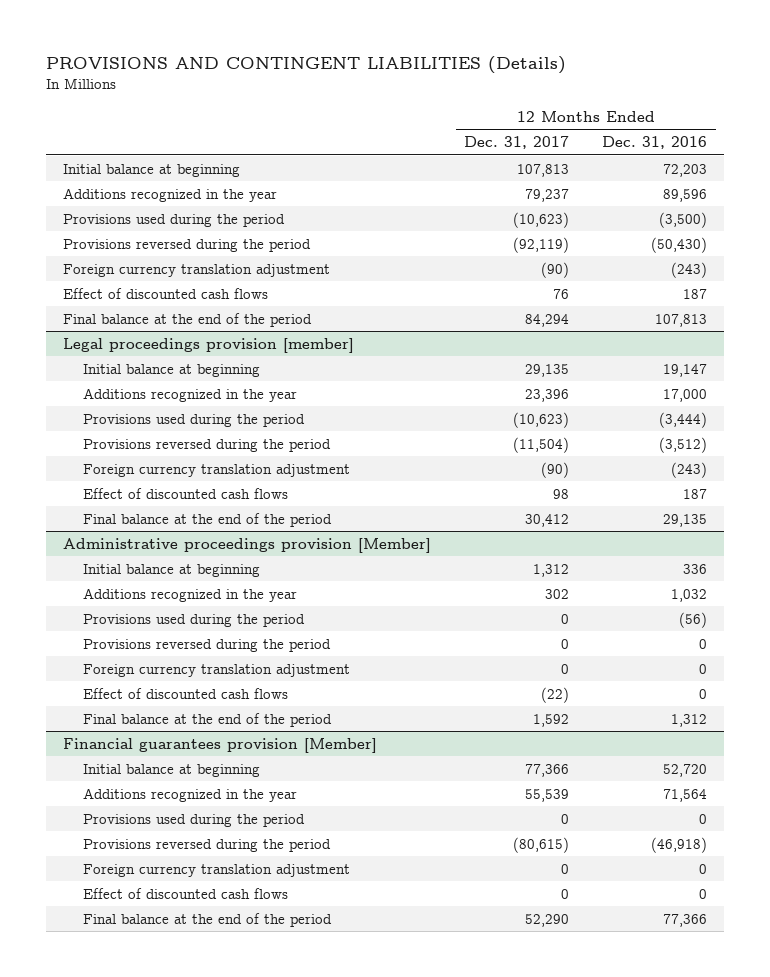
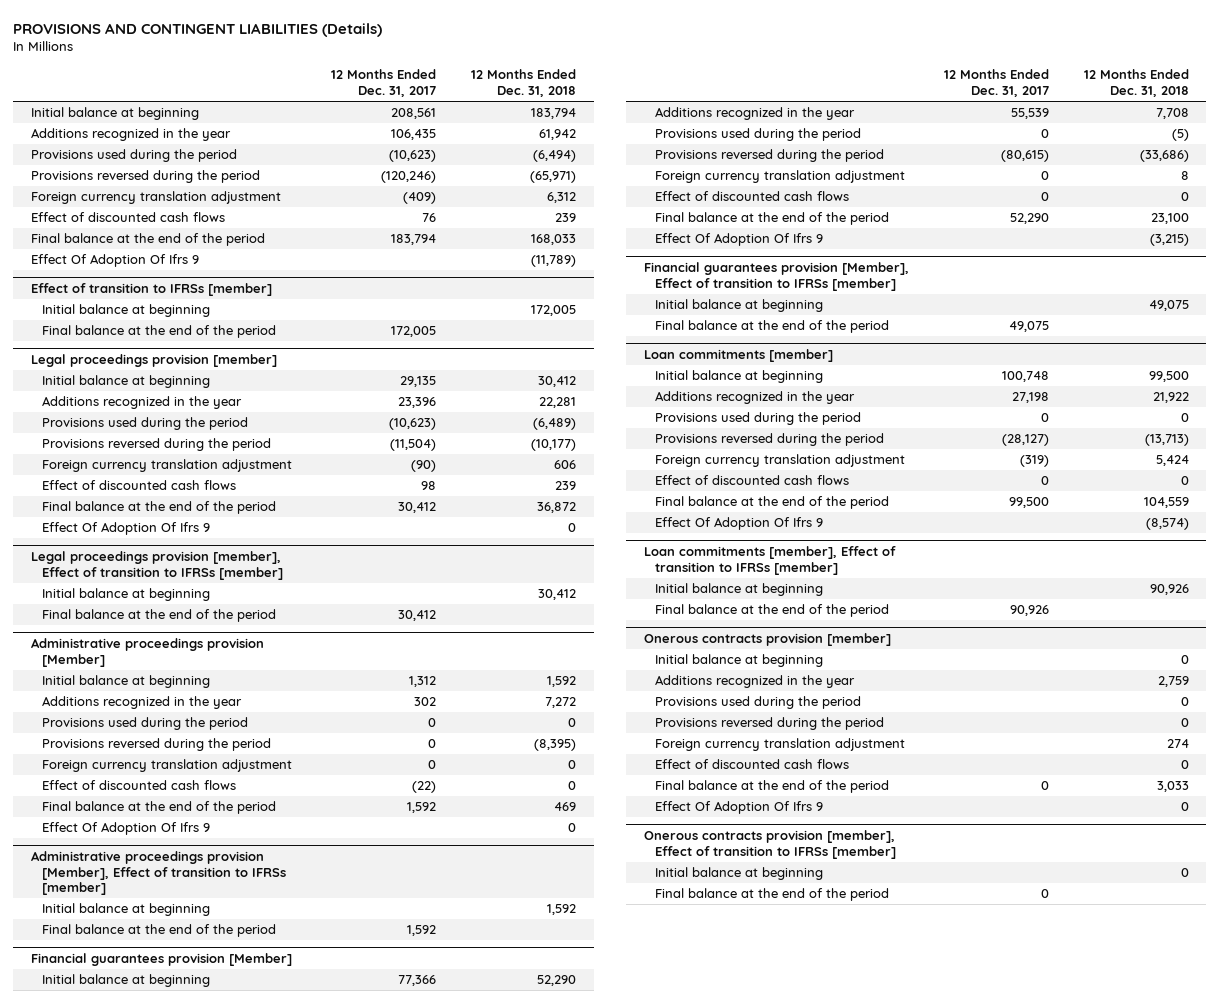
- | 12 Months Ended Dec. 31, 2017 | 12 Months Ended Dec. 31, 2016
+ | 12 Months Ended Dec. 31, 2017 | 12 Months Ended Dec. 31, 2018
- Initial balance at beginning | 107,813 | 72,203
- Additions recognized in the year | 79,237 | 89,596
+ Initial balance at beginning | 208,561 | 183,794
+ Additions recognized in the year | 106,435 | 61,942
- Provisions reversed during the period | (92,119) | (50,430)
- Foreign currency translation adjustment | (90) | (243)
+ Provisions reversed during the period | (120,246) | (65,971)
+ Foreign currency translation adjustment | (409) | 6,312
- Final balance at the end of the period | 84,294 | 107,813
+ Final balance at the end of the period | 183,794 | 168,033
+ Effect Of Adoption Of Ifrs 9 | | (11,789)
+ Effect of transition to IFRSs [member]
+ Initial balance at beginning | | 172,005
+ Final balance at the end of the period | 172,005 |
@ Legal proceedings provision [member]
+ Effect Of Adoption Of Ifrs 9 | | 0
+ Legal proceedings provision [member], Effect of transition to IFRSs [member]
+ Initial balance at beginning | | 30,412
+ Final balance at the end of the period | 30,412 |
@ Administrative proceedings provision [Member]
+ Effect Of Adoption Of Ifrs 9 | | 0
+ Administrative proceedings provision [Member], Effect of transition to IFRSs [member]
+ Initial balance at beginning | | 1,592
+ Final balance at the end of the period | 1,592 |
@ Financial guarantees provision [Member]
+ Effect Of Adoption Of Ifrs 9 | | (3,215)
+ Financial guarantees provision [Member], Effect of transition to IFRSs [member]
+ Initial balance at beginning | | 49,075
+ Final balance at the end of the period | 49,075 |
+ Loan commitments [member]
+ Initial balance at beginning | 100,748 | 99,500
+ Additions recognized in the year | 27,198 | 21,922
+ Provisions used during the period | 0 | 0
+ Provisions reversed during the period | (28,127) | (13,713)
+ Foreign currency translation adjustment | (319) | 5,424
+ Effect of discounted cash flows | 0 | 0
+ Final balance at the end of the period | 99,500 | 104,559
+ Effect Of Adoption Of Ifrs 9 | | (8,574)
+ Loan commitments [member], Effect of transition to IFRSs [member]
+ Initial balance at beginning | | 90,926
+ Final balance at the end of the period | 90,926 |
+ Onerous contracts provision [member]
+ Initial balance at beginning | | 0
+ Additions recognized in the year | | 2,759
+ Provisions used during the period | | 0
+ Provisions reversed during the period | | 0
+ Foreign currency translation adjustment | | 274
+ Effect of discounted cash flows | | 0
+ Final balance at the end of the period | 0 | 3,033
+ Effect Of Adoption Of Ifrs 9 | | 0
+ Onerous contracts provision [member], Effect of transition to IFRSs [member]
+ Initial balance at beginning | | 0
+ Final balance at the end of the period | 0 |

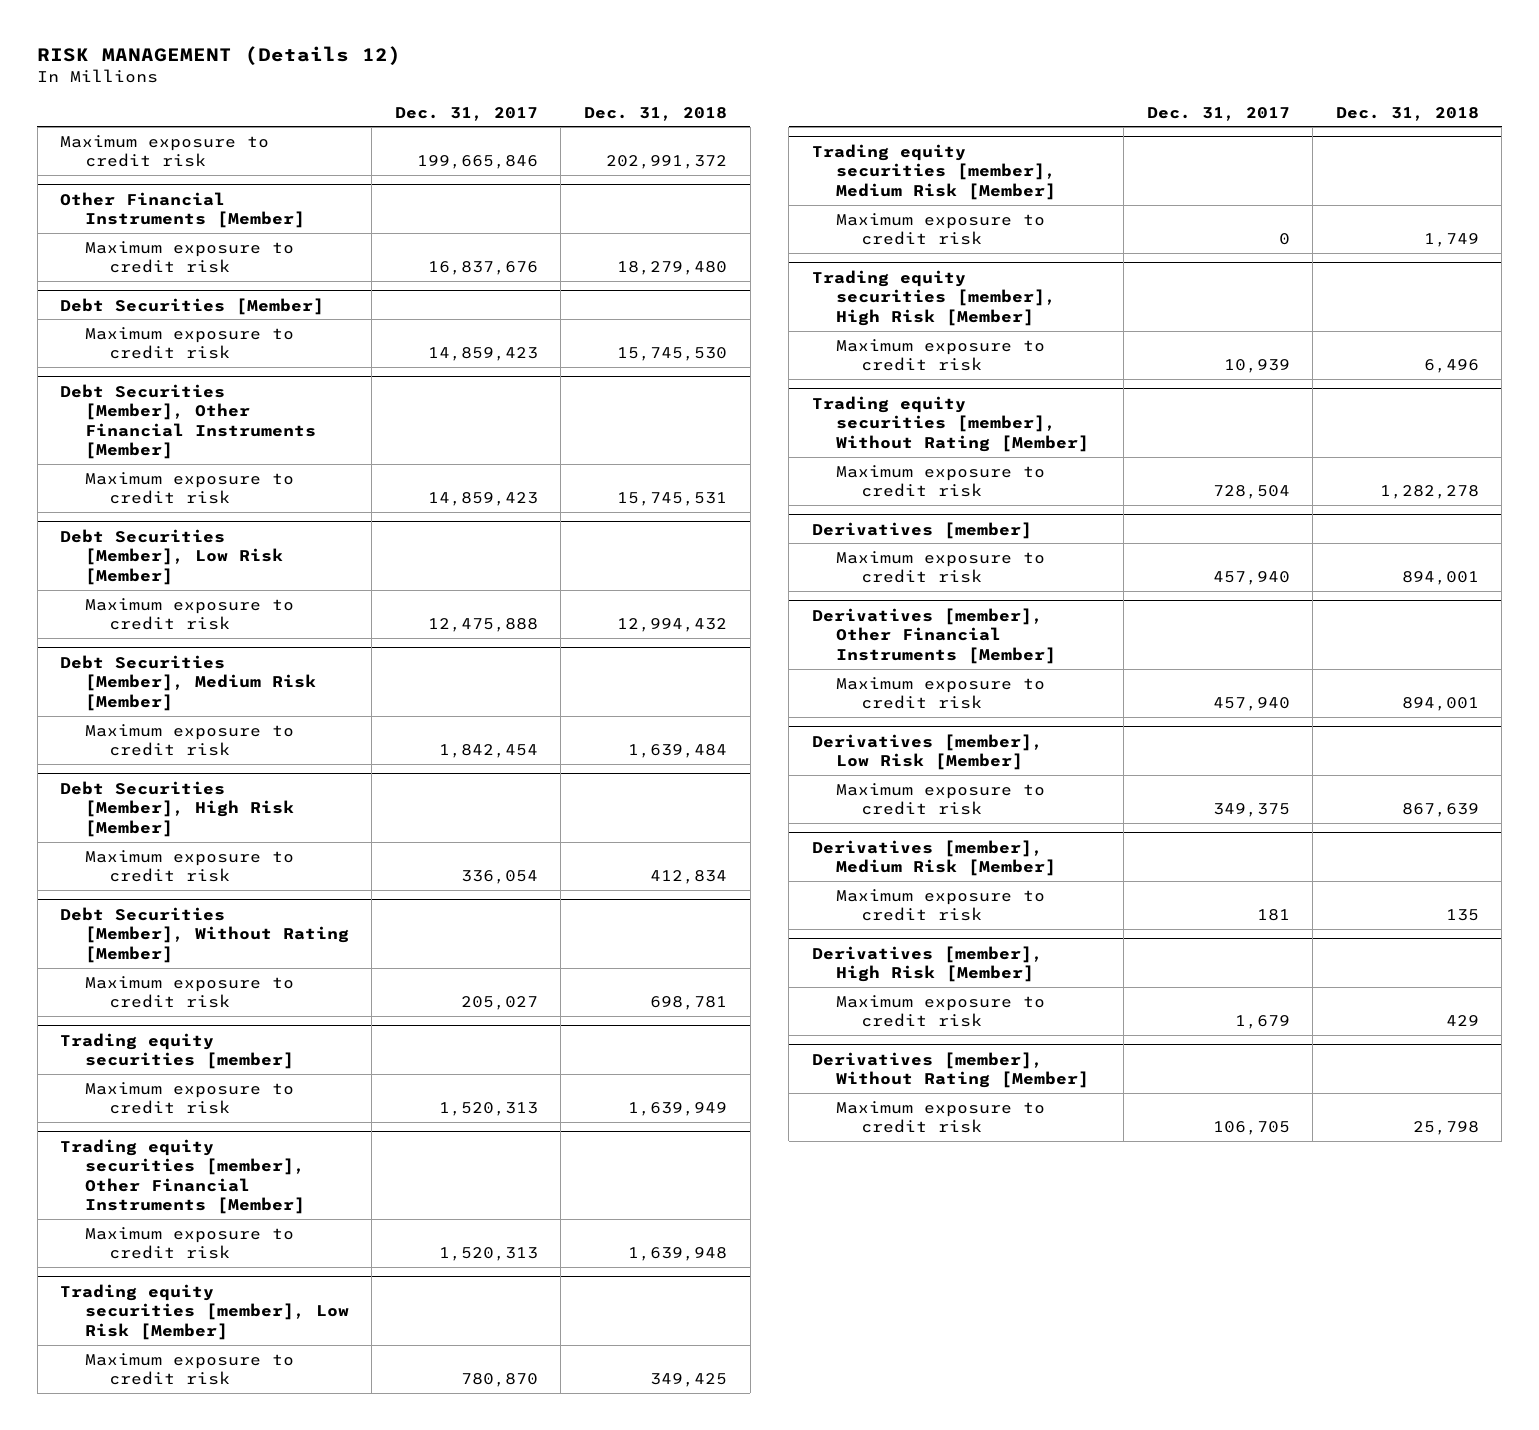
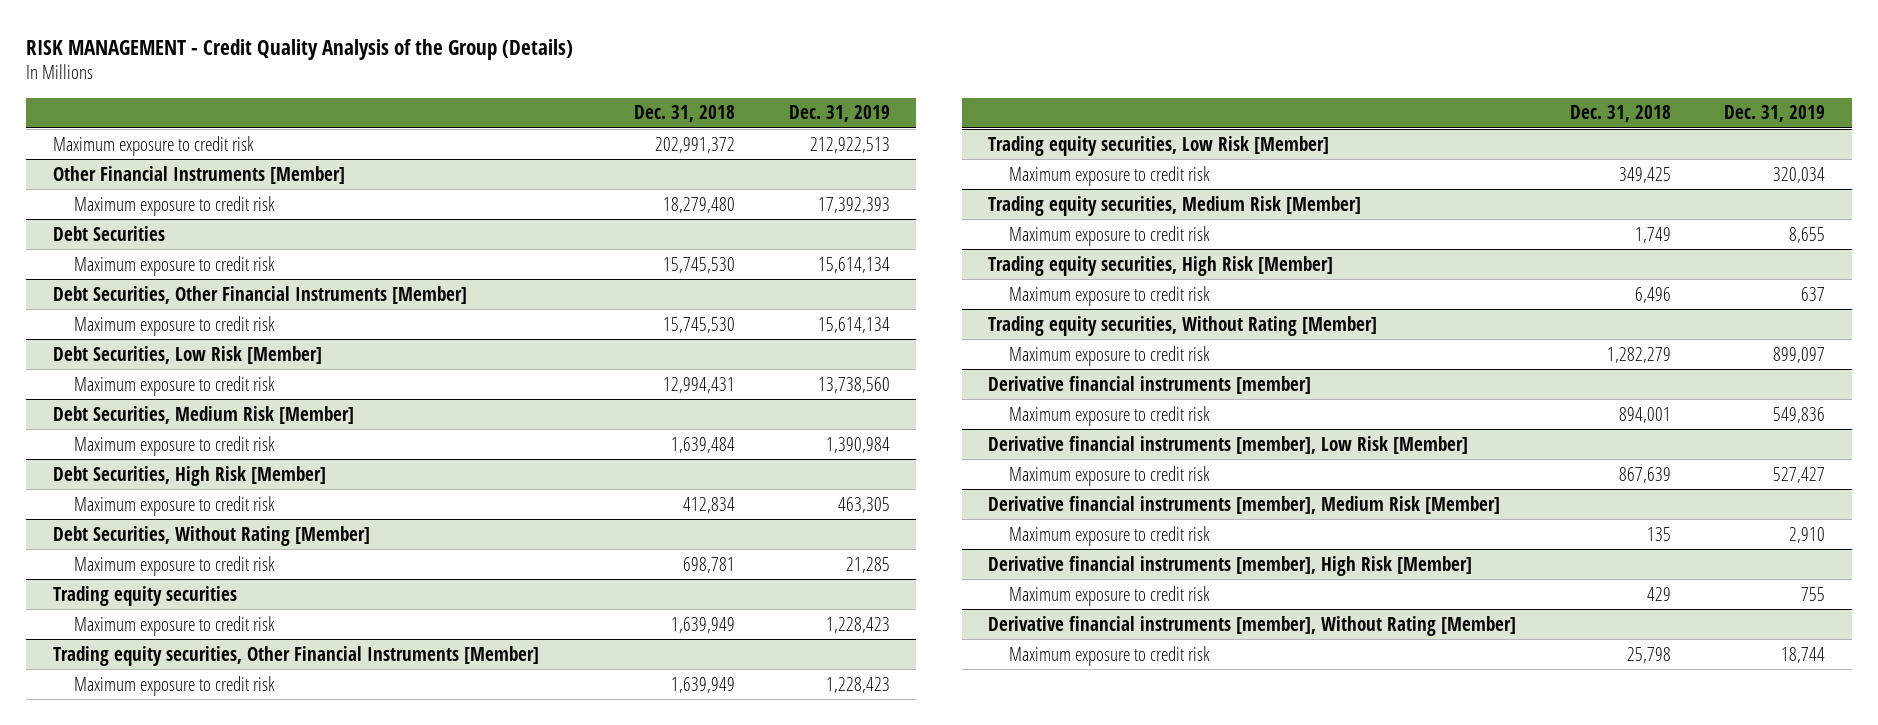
- RISK MANAGEMENT (Details 12)
+ RISK MANAGEMENT - Credit Quality Analysis of the Group (Details)
- | Dec. 31, 2017 | Dec. 31, 2018
+ | Dec. 31, 2018 | Dec. 31, 2019
- Debt Securities [Member]
+ Debt Securities
- Debt Securities [Member], Other Financial Instruments [Member]
- Maximum exposure to credit risk | 14,859,423 | 15,745,531
- Debt Securities [Member], Low Risk [Member]
- Maximum exposure to credit risk | 12,475,888 | 12,994,432
- Debt Securities [Member], Medium Risk [Member]
+ Debt Securities, Other Financial Instruments [Member]
+ Maximum exposure to credit risk | 15,745,530 | 15,614,134
+ Debt Securities, Low Risk [Member]
+ Maximum exposure to credit risk | 12,994,431 | 13,738,560
+ Debt Securities, Medium Risk [Member]
- Debt Securities [Member], High Risk [Member]
+ Debt Securities, High Risk [Member]
- Debt Securities [Member], Without Rating [Member]
+ Debt Securities, Without Rating [Member]
- Trading equity securities [member]
+ Trading equity securities
- Trading equity securities [member], Other Financial Instruments [Member]
- Maximum exposure to credit risk | 1,520,313 | 1,639,948
- Trading equity securities [member], Low Risk [Member]
+ Trading equity securities, Other Financial Instruments [Member]
+ Maximum exposure to credit risk | 1,639,949 | 1,228,423
+ Trading equity securities, Low Risk [Member]
- Trading equity securities [member], Medium Risk [Member]
+ Trading equity securities, Medium Risk [Member]
- Trading equity securities [member], High Risk [Member]
+ Trading equity securities, High Risk [Member]
- Trading equity securities [member], Without Rating [Member]
- Maximum exposure to credit risk | 728,504 | 1,282,278
- Derivatives [member]
- Maximum exposure to credit risk | 457,940 | 894,001
- Derivatives [member], Other Financial Instruments [Member]
+ Trading equity securities, Without Rating [Member]
+ Maximum exposure to credit risk | 1,282,279 | 899,097
+ Derivative financial instruments [member]
- Derivatives [member], Low Risk [Member]
+ Derivative financial instruments [member], Low Risk [Member]
- Derivatives [member], Medium Risk [Member]
+ Derivative financial instruments [member], Medium Risk [Member]
- Derivatives [member], High Risk [Member]
+ Derivative financial instruments [member], High Risk [Member]
- Derivatives [member], Without Rating [Member]
+ Derivative financial instruments [member], Without Rating [Member]

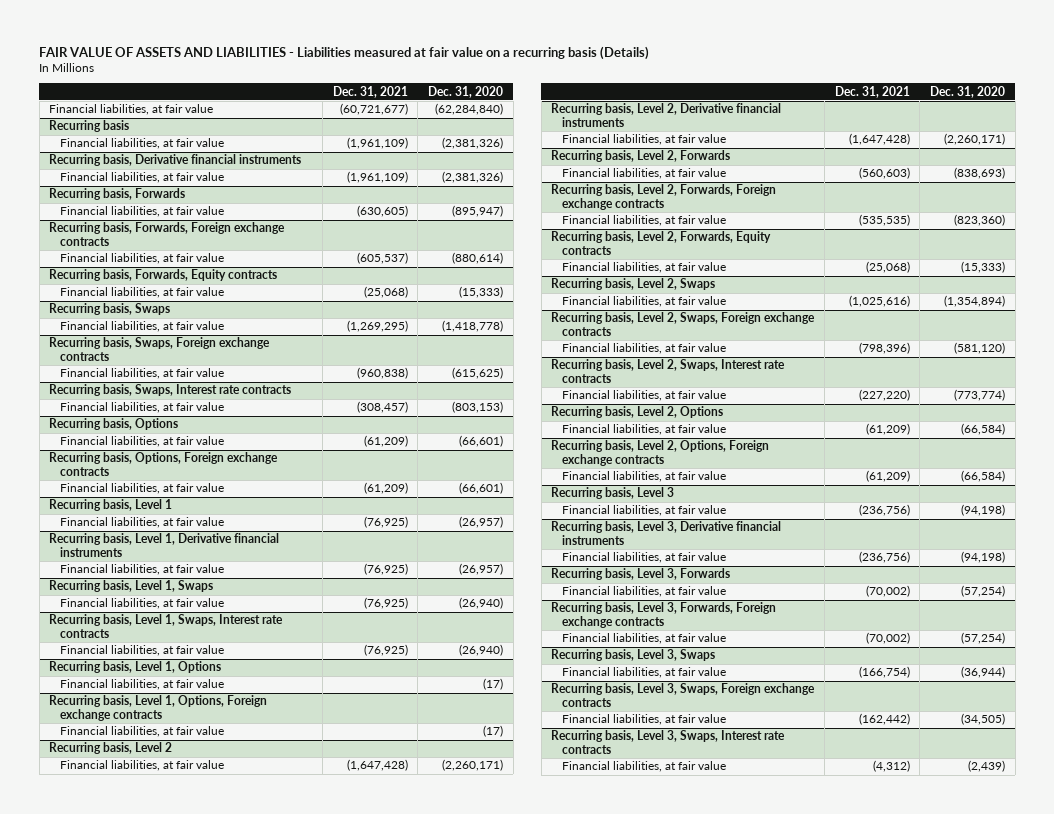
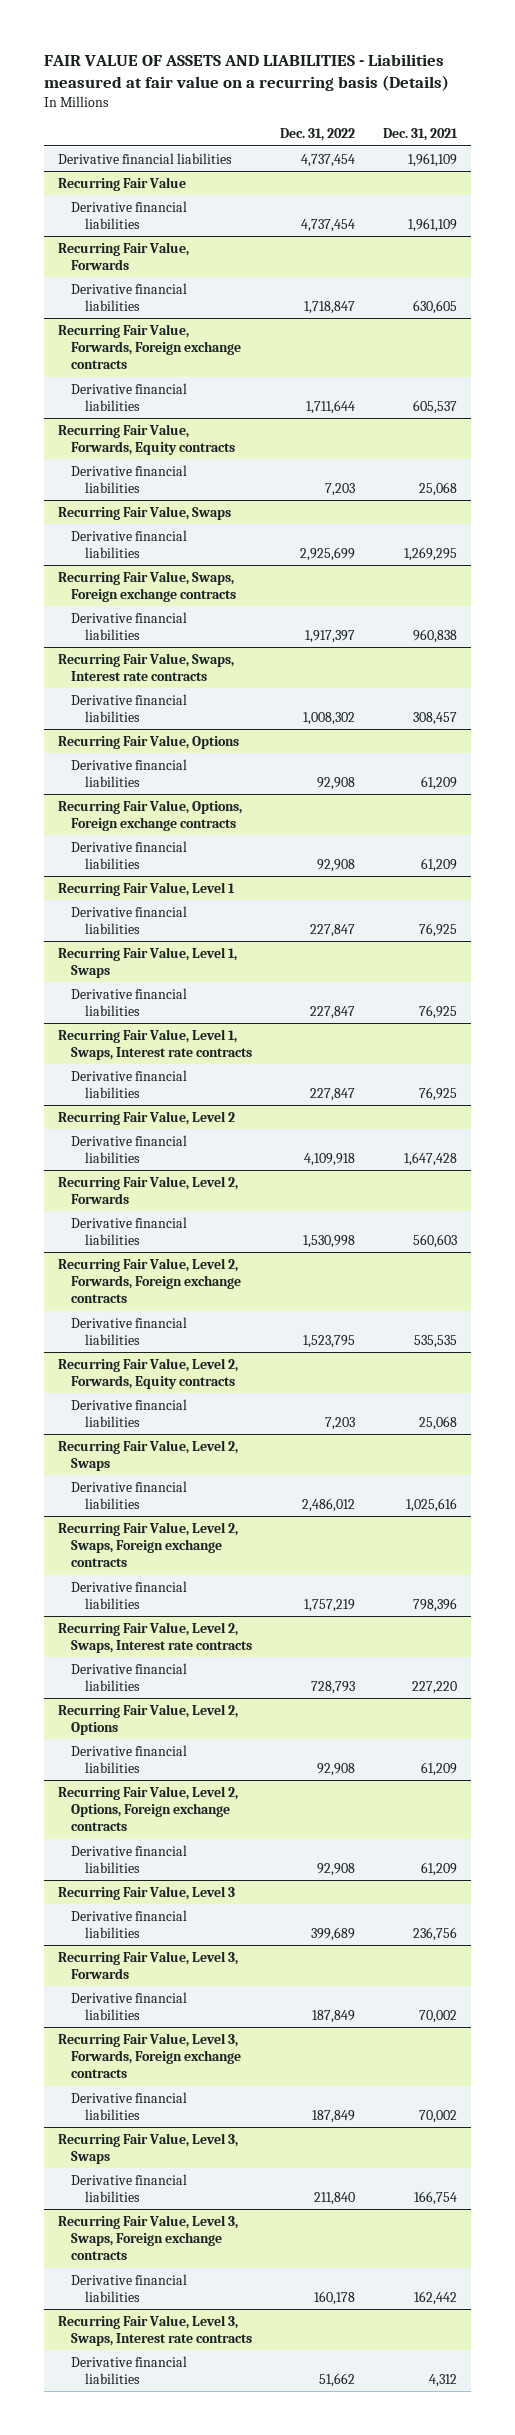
- | Dec. 31, 2021 | Dec. 31, 2020
+ | Dec. 31, 2022 | Dec. 31, 2021
- Financial liabilities, at fair value | (60,721,677) | (62,284,840)
- Recurring basis
- Financial liabilities, at fair value | (1,961,109) | (2,381,326)
- Recurring basis, Derivative financial instruments
- Financial liabilities, at fair value | (1,961,109) | (2,381,326)
- Recurring basis, Forwards
- Financial liabilities, at fair value | (630,605) | (895,947)
- Recurring basis, Forwards, Foreign exchange contracts
- Financial liabilities, at fair value | (605,537) | (880,614)
- Recurring basis, Forwards, Equity contracts
- Financial liabilities, at fair value | (25,068) | (15,333)
- Recurring basis, Swaps
- Financial liabilities, at fair value | (1,269,295) | (1,418,778)
- Recurring basis, Swaps, Foreign exchange contracts
- Financial liabilities, at fair value | (960,838) | (615,625)
- Recurring basis, Swaps, Interest rate contracts
- Financial liabilities, at fair value | (308,457) | (803,153)
- Recurring basis, Options
- Financial liabilities, at fair value | (61,209) | (66,601)
- Recurring basis, Options, Foreign exchange contracts
- Financial liabilities, at fair value | (61,209) | (66,601)
- Recurring basis, Level 1
- Financial liabilities, at fair value | (76,925) | (26,957)
- Recurring basis, Level 1, Derivative financial instruments
- Financial liabilities, at fair value | (76,925) | (26,957)
- Recurring basis, Level 1, Swaps
- Financial liabilities, at fair value | (76,925) | (26,940)
- Recurring basis, Level 1, Swaps, Interest rate contracts
- Financial liabilities, at fair value | (76,925) | (26,940)
- Recurring basis, Level 1, Options
- Financial liabilities, at fair value | | (17)
- Recurring basis, Level 1, Options, Foreign exchange contracts
- Financial liabilities, at fair value | | (17)
- Recurring basis, Level 2
- Financial liabilities, at fair value | (1,647,428) | (2,260,171)
- Recurring basis, Level 2, Derivative financial instruments
- Financial liabilities, at fair value | (1,647,428) | (2,260,171)
- Recurring basis, Level 2, Forwards
- Financial liabilities, at fair value | (560,603) | (838,693)
- Recurring basis, Level 2, Forwards, Foreign exchange contracts
- Financial liabilities, at fair value | (535,535) | (823,360)
- Recurring basis, Level 2, Forwards, Equity contracts
- Financial liabilities, at fair value | (25,068) | (15,333)
- Recurring basis, Level 2, Swaps
- Financial liabilities, at fair value | (1,025,616) | (1,354,894)
- Recurring basis, Level 2, Swaps, Foreign exchange contracts
- Financial liabilities, at fair value | (798,396) | (581,120)
- Recurring basis, Level 2, Swaps, Interest rate contracts
- Financial liabilities, at fair value | (227,220) | (773,774)
- Recurring basis, Level 2, Options
- Financial liabilities, at fair value | (61,209) | (66,584)
- Recurring basis, Level 2, Options, Foreign exchange contracts
- Financial liabilities, at fair value | (61,209) | (66,584)
- Recurring basis, Level 3
- Financial liabilities, at fair value | (236,756) | (94,198)
- Recurring basis, Level 3, Derivative financial instruments
- Financial liabilities, at fair value | (236,756) | (94,198)
- Recurring basis, Level 3, Forwards
- Financial liabilities, at fair value | (70,002) | (57,254)
- Recurring basis, Level 3, Forwards, Foreign exchange contracts
- Financial liabilities, at fair value | (70,002) | (57,254)
- Recurring basis, Level 3, Swaps
- Financial liabilities, at fair value | (166,754) | (36,944)
- Recurring basis, Level 3, Swaps, Foreign exchange contracts
- Financial liabilities, at fair value | (162,442) | (34,505)
- Recurring basis, Level 3, Swaps, Interest rate contracts
- Financial liabilities, at fair value | (4,312) | (2,439)
+ Derivative financial liabilities | 4,737,454 | 1,961,109
+ Recurring Fair Value
+ Derivative financial liabilities | 4,737,454 | 1,961,109
+ Recurring Fair Value, Forwards
+ Derivative financial liabilities | 1,718,847 | 630,605
+ Recurring Fair Value, Forwards, Foreign exchange contracts
+ Derivative financial liabilities | 1,711,644 | 605,537
+ Recurring Fair Value, Forwards, Equity contracts
+ Derivative financial liabilities | 7,203 | 25,068
+ Recurring Fair Value, Swaps
+ Derivative financial liabilities | 2,925,699 | 1,269,295
+ Recurring Fair Value, Swaps, Foreign exchange contracts
+ Derivative financial liabilities | 1,917,397 | 960,838
+ Recurring Fair Value, Swaps, Interest rate contracts
+ Derivative financial liabilities | 1,008,302 | 308,457
+ Recurring Fair Value, Options
+ Derivative financial liabilities | 92,908 | 61,209
+ Recurring Fair Value, Options, Foreign exchange contracts
+ Derivative financial liabilities | 92,908 | 61,209
+ Recurring Fair Value, Level 1
+ Derivative financial liabilities | 227,847 | 76,925
+ Recurring Fair Value, Level 1, Swaps
+ Derivative financial liabilities | 227,847 | 76,925
+ Recurring Fair Value, Level 1, Swaps, Interest rate contracts
+ Derivative financial liabilities | 227,847 | 76,925
+ Recurring Fair Value, Level 2
+ Derivative financial liabilities | 4,109,918 | 1,647,428
+ Recurring Fair Value, Level 2, Forwards
+ Derivative financial liabilities | 1,530,998 | 560,603
+ Recurring Fair Value, Level 2, Forwards, Foreign exchange contracts
+ Derivative financial liabilities | 1,523,795 | 535,535
+ Recurring Fair Value, Level 2, Forwards, Equity contracts
+ Derivative financial liabilities | 7,203 | 25,068
+ Recurring Fair Value, Level 2, Swaps
+ Derivative financial liabilities | 2,486,012 | 1,025,616
+ Recurring Fair Value, Level 2, Swaps, Foreign exchange contracts
+ Derivative financial liabilities | 1,757,219 | 798,396
+ Recurring Fair Value, Level 2, Swaps, Interest rate contracts
+ Derivative financial liabilities | 728,793 | 227,220
+ Recurring Fair Value, Level 2, Options
+ Derivative financial liabilities | 92,908 | 61,209
+ Recurring Fair Value, Level 2, Options, Foreign exchange contracts
+ Derivative financial liabilities | 92,908 | 61,209
+ Recurring Fair Value, Level 3
+ Derivative financial liabilities | 399,689 | 236,756
+ Recurring Fair Value, Level 3, Forwards
+ Derivative financial liabilities | 187,849 | 70,002
+ Recurring Fair Value, Level 3, Forwards, Foreign exchange contracts
+ Derivative financial liabilities | 187,849 | 70,002
+ Recurring Fair Value, Level 3, Swaps
+ Derivative financial liabilities | 211,840 | 166,754
+ Recurring Fair Value, Level 3, Swaps, Foreign exchange contracts
+ Derivative financial liabilities | 160,178 | 162,442
+ Recurring Fair Value, Level 3, Swaps, Interest rate contracts
+ Derivative financial liabilities | 51,662 | 4,312

